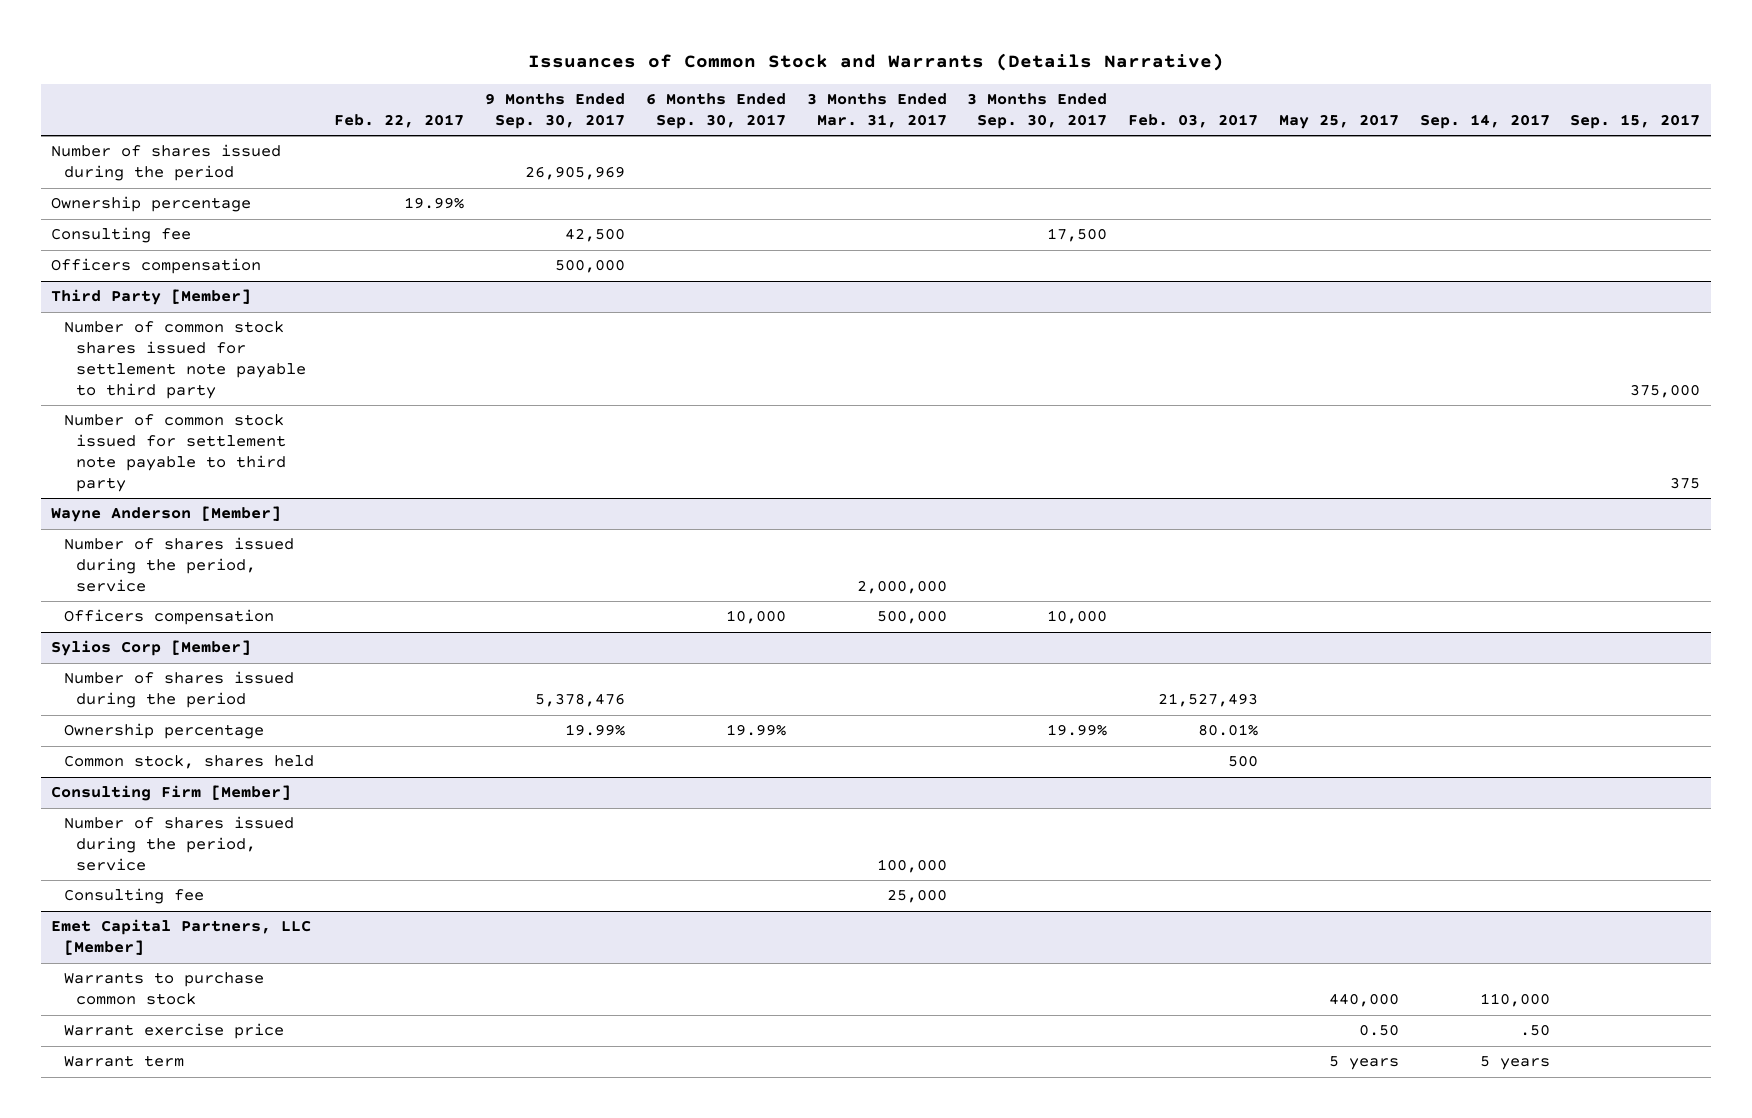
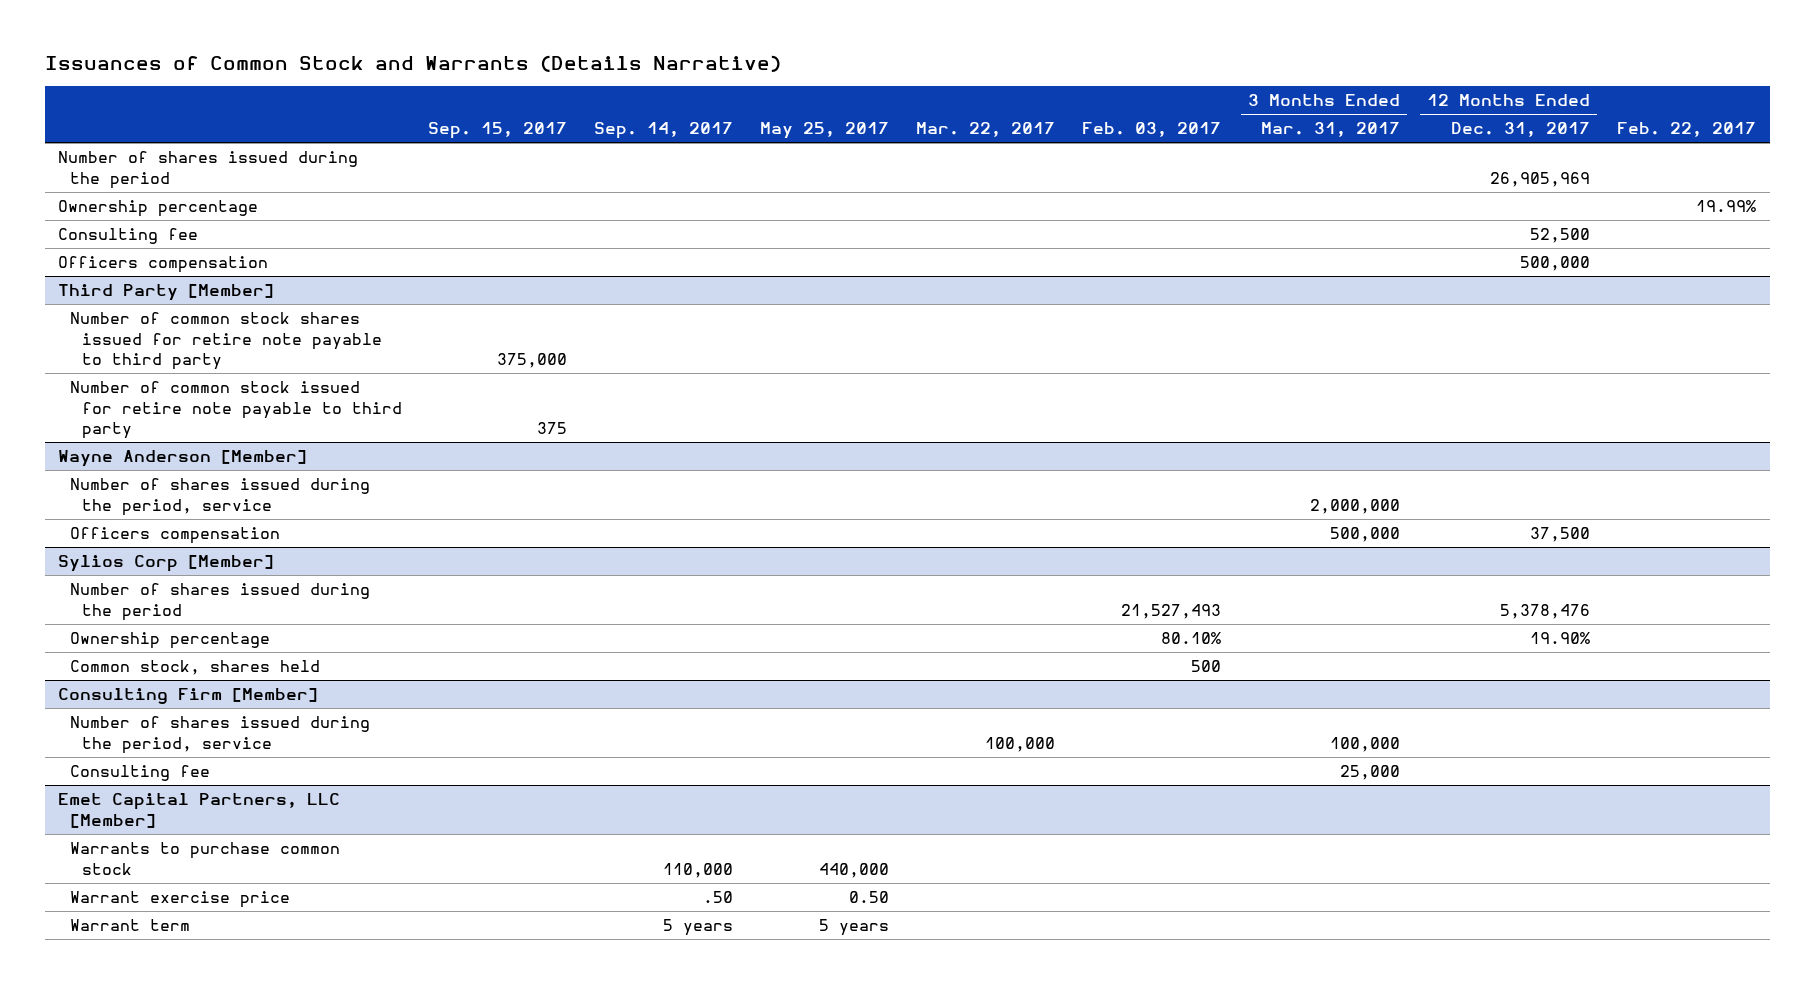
- | Feb. 22, 2017 | 9 Months Ended Sep. 30, 2017 | 6 Months Ended Sep. 30, 2017 | 3 Months Ended Mar. 31, 2017 | 3 Months Ended Sep. 30, 2017 | Feb. 03, 2017 | May 25, 2017 | Sep. 14, 2017 | Sep. 15, 2017
+ | Sep. 15, 2017 | Sep. 14, 2017 | May 25, 2017 | Mar. 22, 2017 | Feb. 03, 2017 | 3 Months Ended Mar. 31, 2017 | 12 Months Ended Dec. 31, 2017 | Feb. 22, 2017
@ Third Party [Member]
- Number of common stock shares issued for settlement note payable to third party | | | | | | | | | 375,000
- Number of common stock issued for settlement note payable to third party | | | | | | | | | 375
+ Number of common stock shares issued for retire note payable to third party | 375,000 | | | | | | |
+ Number of common stock issued for retire note payable to third party | 375 | | | | | | |
@ Sylios Corp [Member]
- Ownership percentage | | 19.99% | 19.99% | | 19.99% | 80.01% | | |
+ Ownership percentage | | | | | 80.10% | | 19.90% |

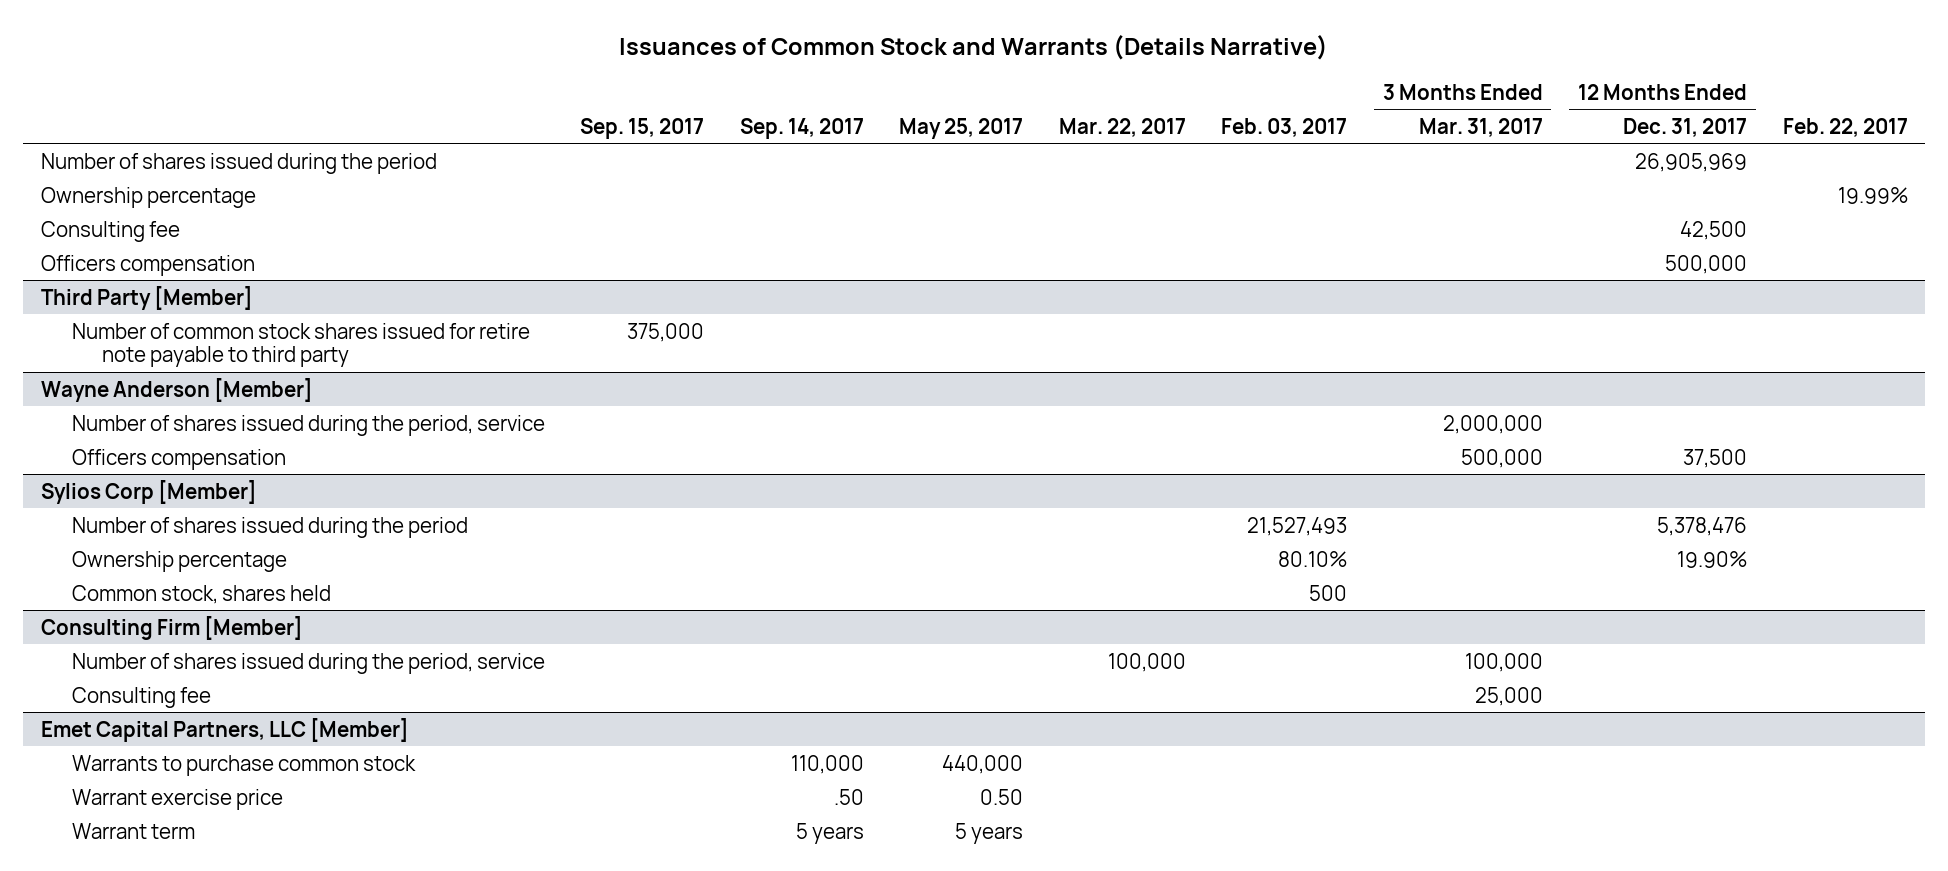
- Consulting fee | | | | | | | 52,500 |
+ Consulting fee | | | | | | | 42,500 |
@ Third Party [Member]
- Number of common stock issued for retire note payable to third party | 375 | | | | | | |

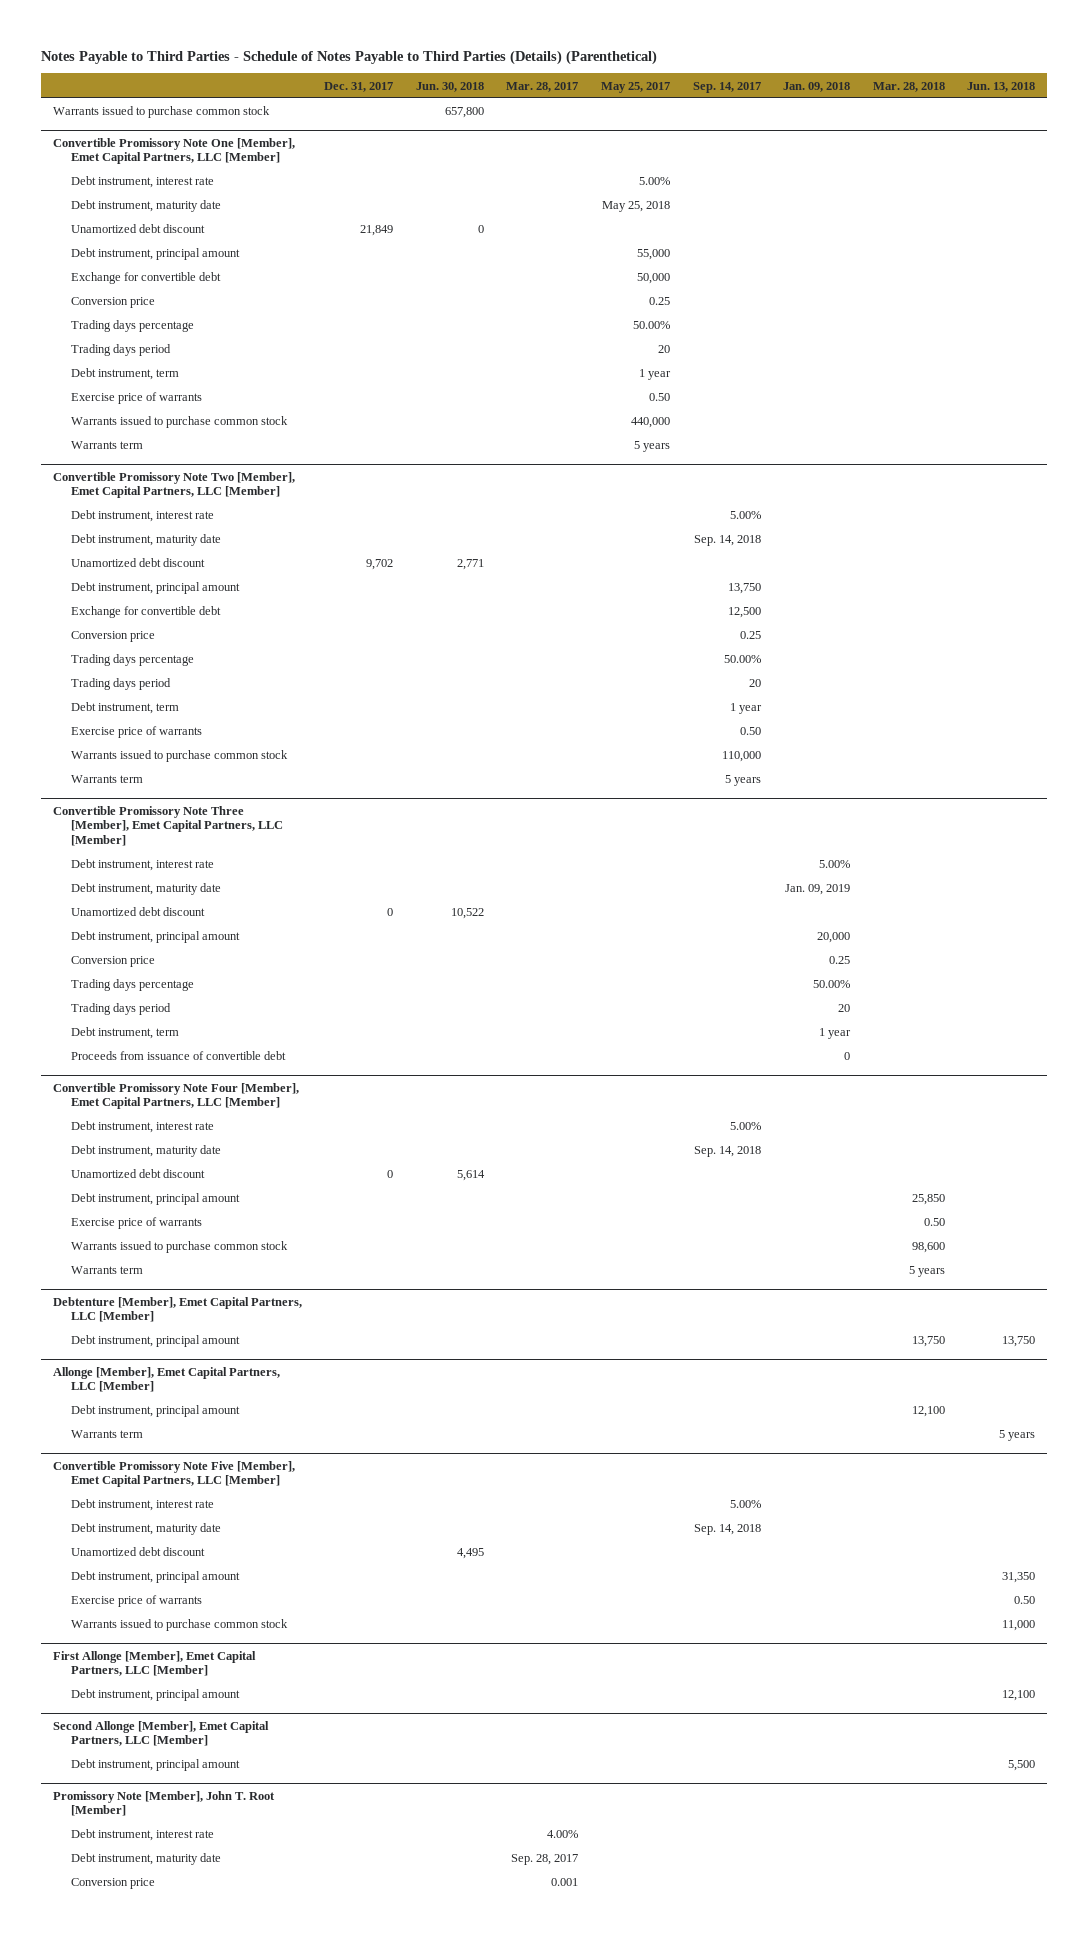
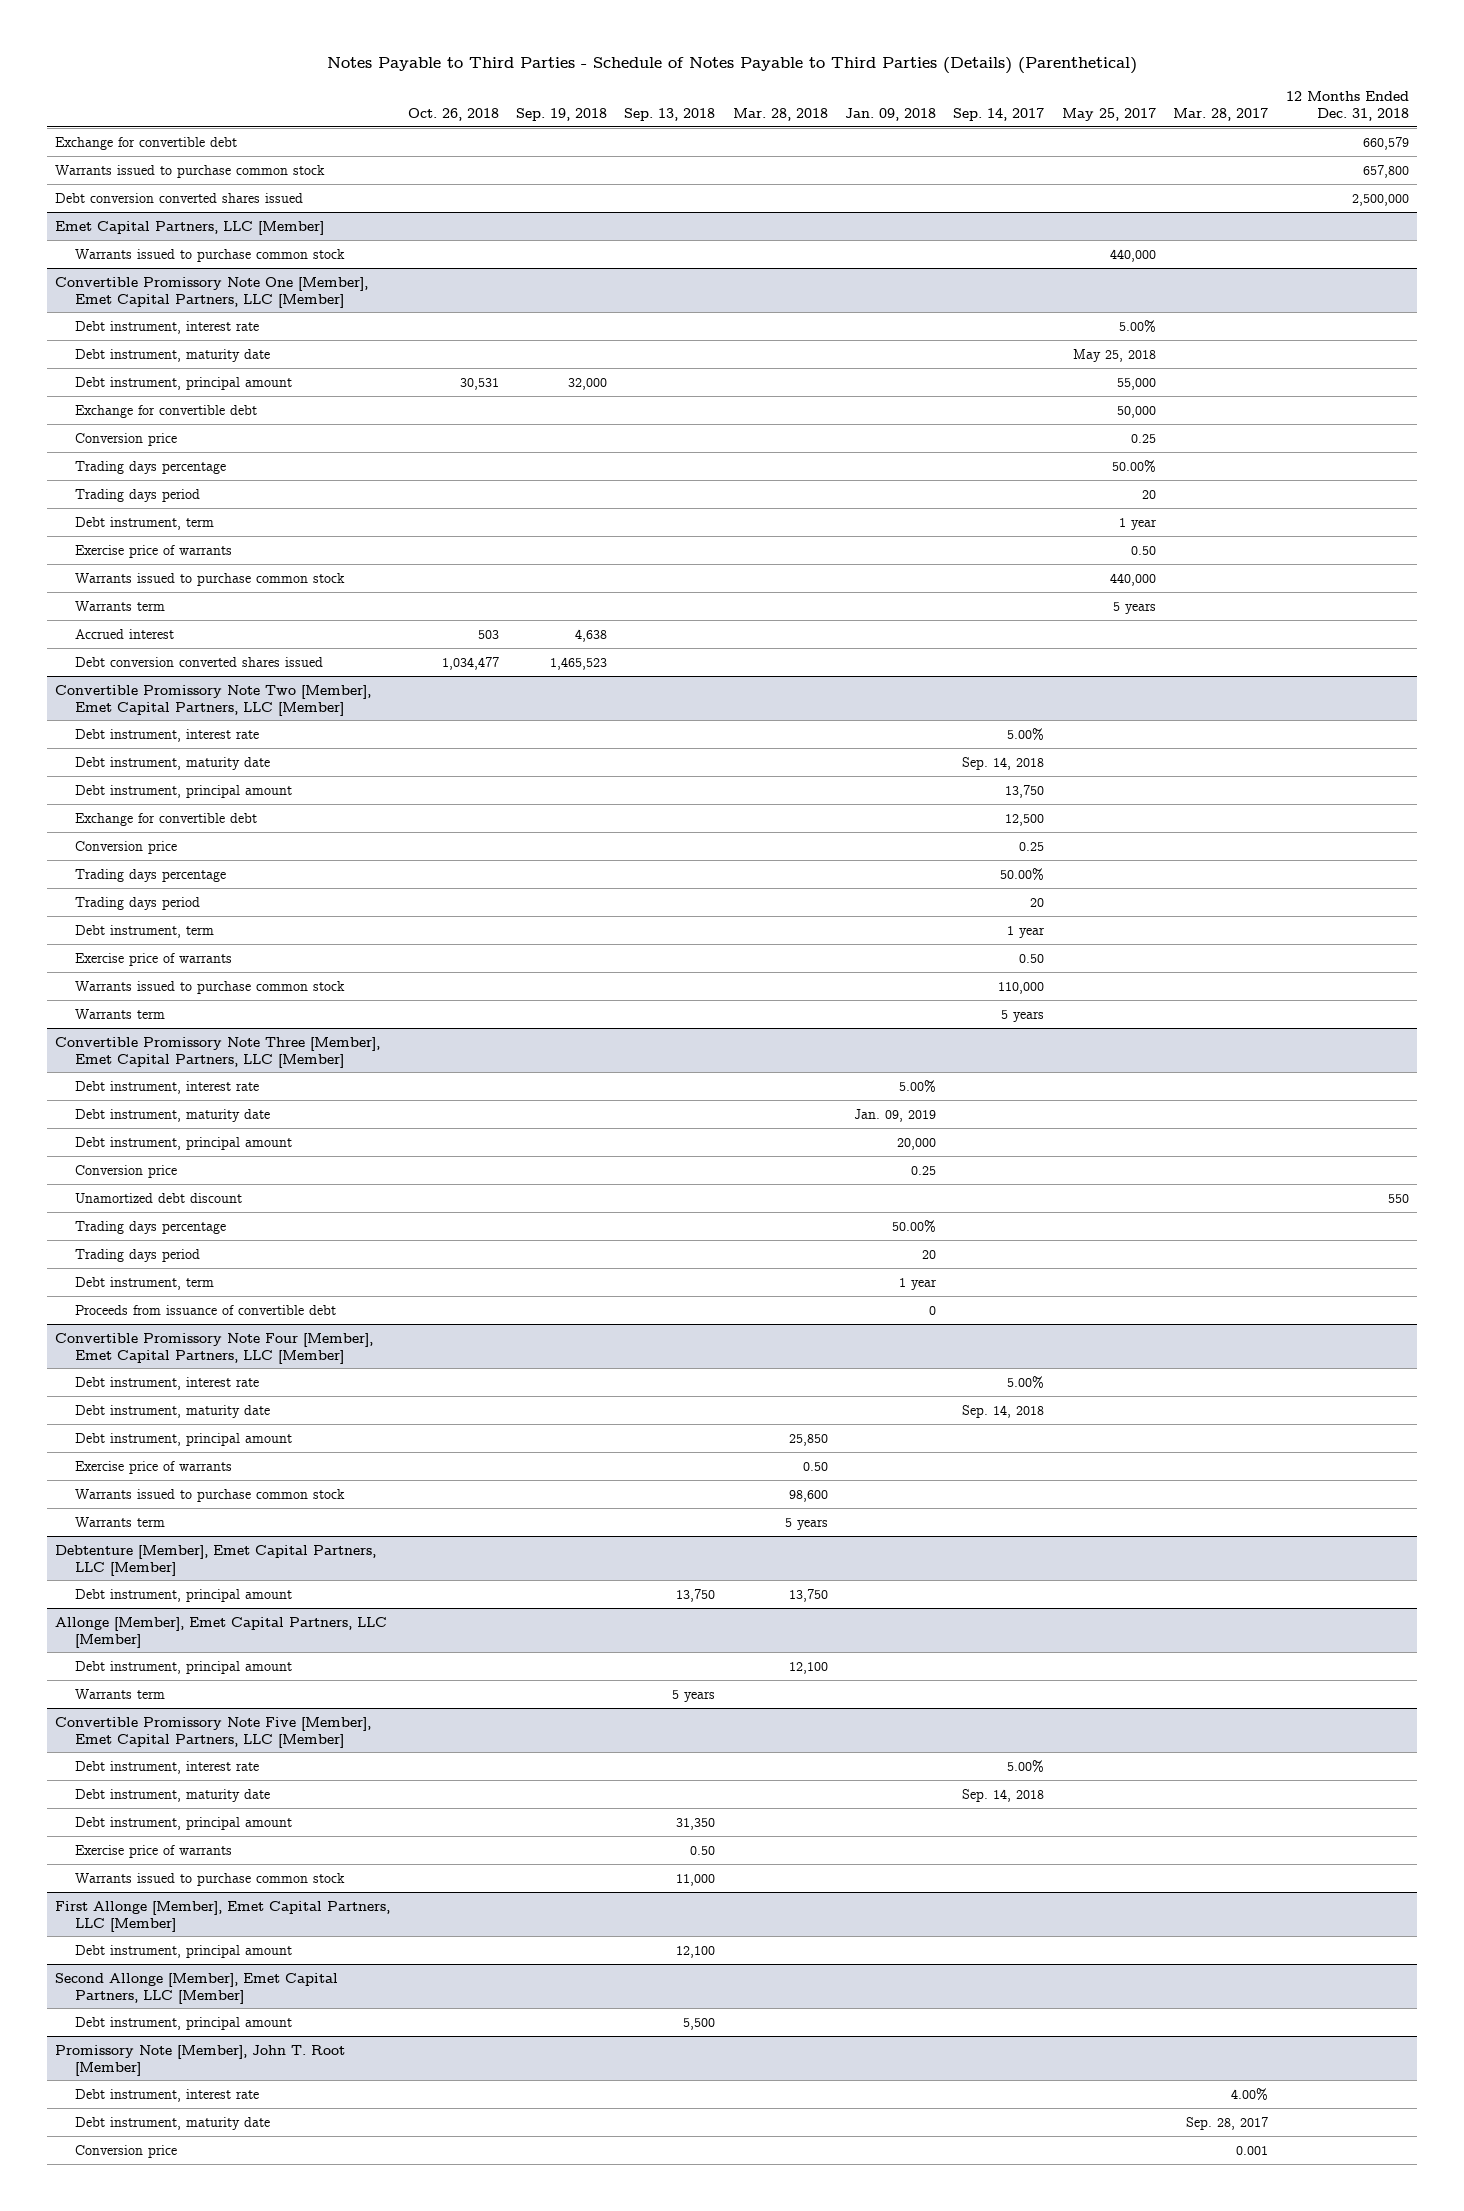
- | Dec. 31, 2017 | Jun. 30, 2018 | Mar. 28, 2017 | May 25, 2017 | Sep. 14, 2017 | Jan. 09, 2018 | Mar. 28, 2018 | Jun. 13, 2018
+ | Oct. 26, 2018 | Sep. 19, 2018 | Sep. 13, 2018 | Mar. 28, 2018 | Jan. 09, 2018 | Sep. 14, 2017 | May 25, 2017 | Mar. 28, 2017 | 12 Months Ended Dec. 31, 2018
+ Exchange for convertible debt | | | | | | | | | 660,579
+ Debt conversion converted shares issued | | | | | | | | | 2,500,000
+ Emet Capital Partners, LLC [Member]
+ Warrants issued to purchase common stock | | | | | | | 440,000 | |
@ Convertible Promissory Note One [Member], Emet Capital Partners, LLC [Member]
- Unamortized debt discount | 21,849 | 0 | | | | | |
+ Accrued interest | 503 | 4,638 | | | | | | |
+ Debt conversion converted shares issued | 1,034,477 | 1,465,523 | | | | | | |
@ Convertible Promissory Note Two [Member], Emet Capital Partners, LLC [Member]
- Unamortized debt discount | 9,702 | 2,771 | | | | | |
@ Convertible Promissory Note Three [Member], Emet Capital Partners, LLC [Member]
moved down: Unamortized debt discount | | | | | | | | | 550
@ Convertible Promissory Note Four [Member], Emet Capital Partners, LLC [Member]
- Unamortized debt discount | 0 | 5,614 | | | | | |
@ Convertible Promissory Note Five [Member], Emet Capital Partners, LLC [Member]
- Unamortized debt discount | | 4,495 | | | | | |

